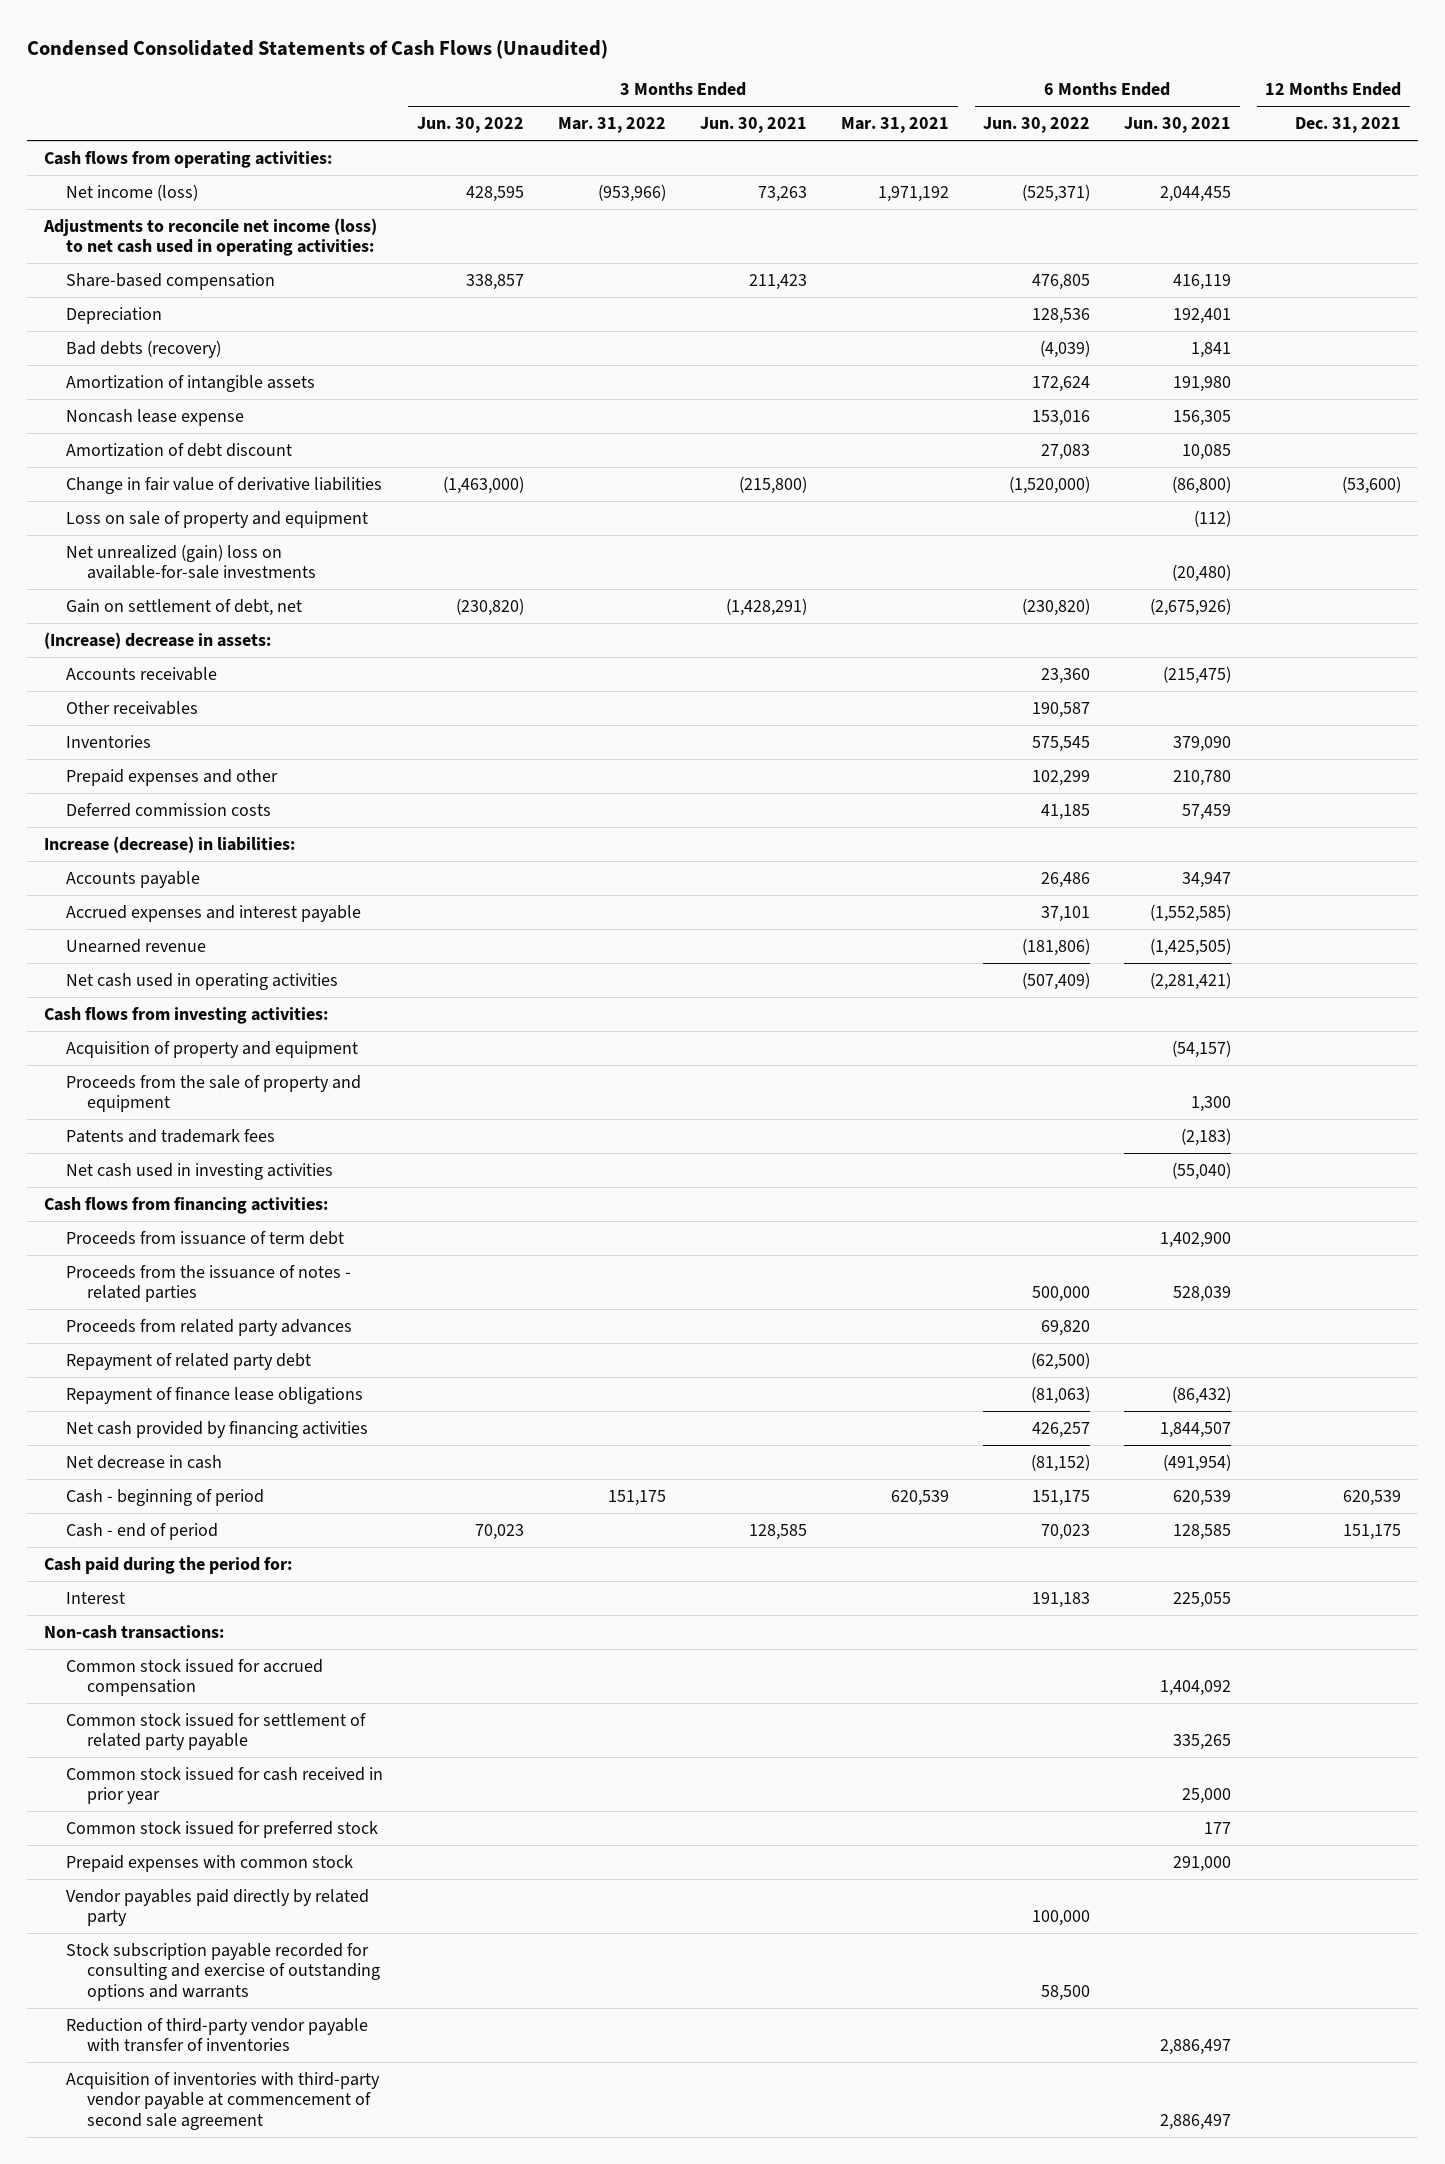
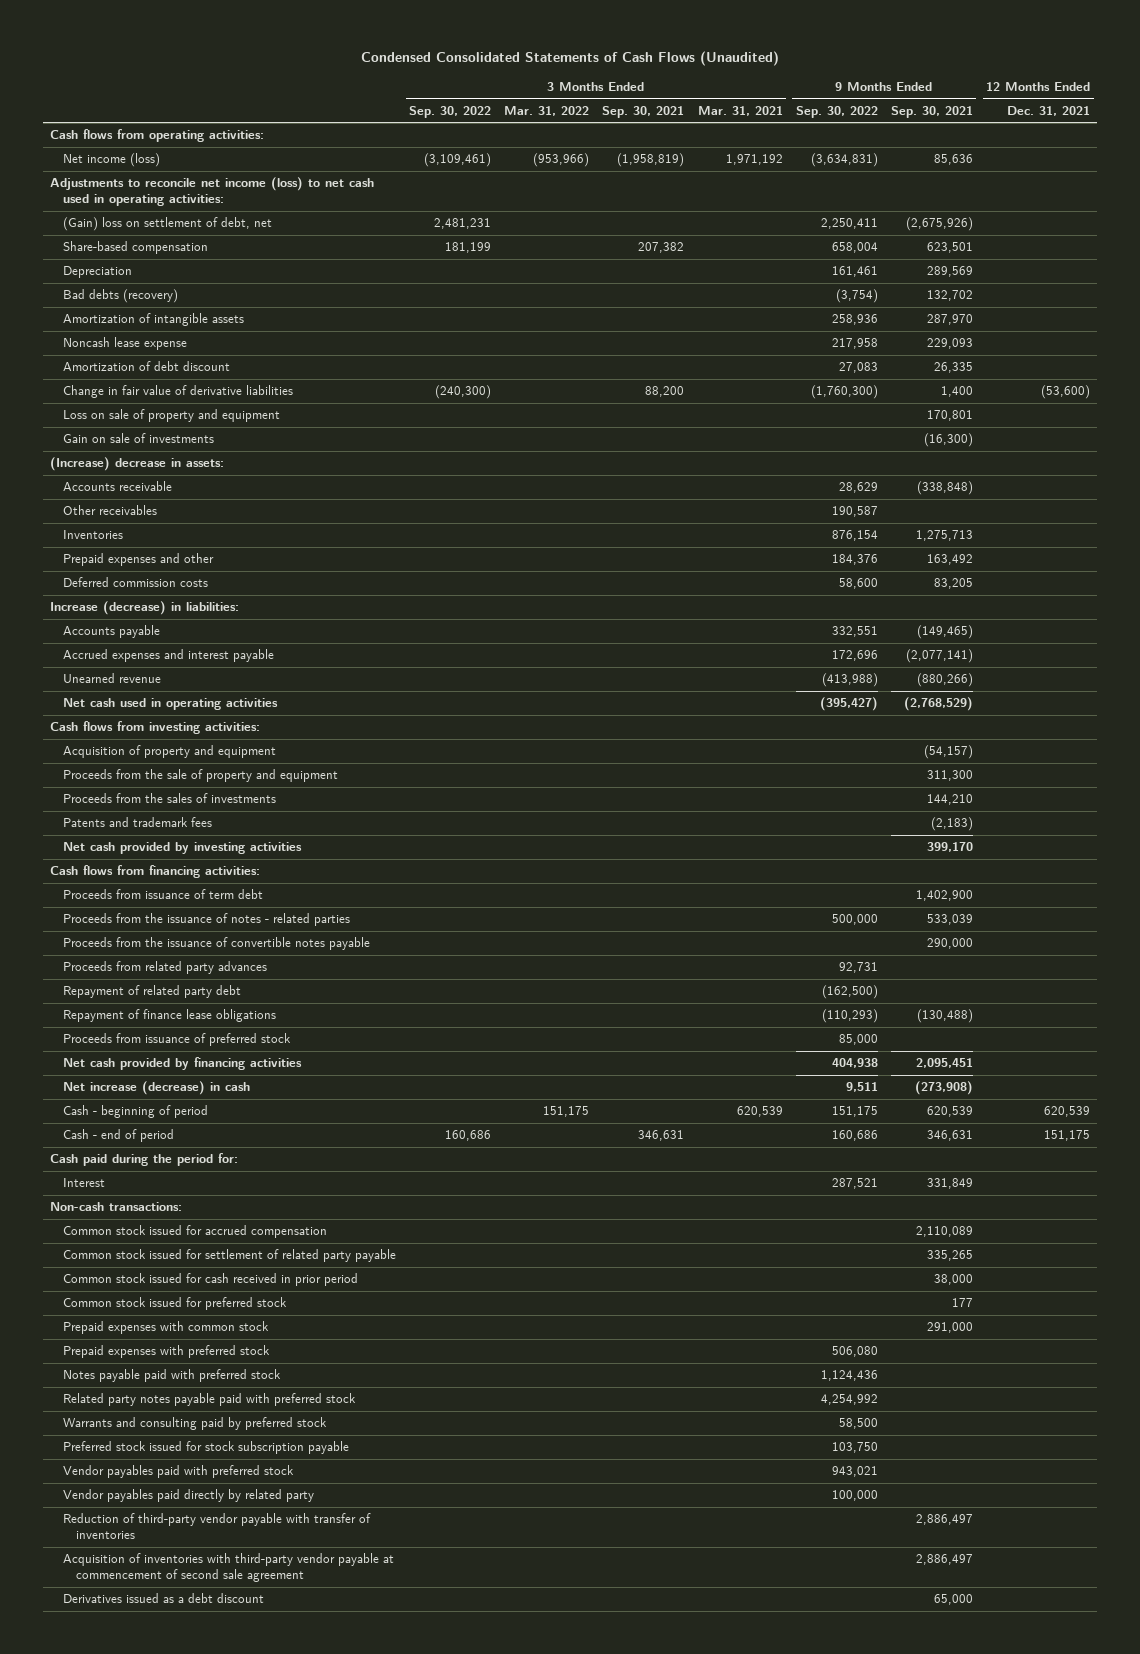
- | 3 Months Ended Jun. 30, 2022 | 3 Months Ended Mar. 31, 2022 | 3 Months Ended Jun. 30, 2021 | 3 Months Ended Mar. 31, 2021 | 6 Months Ended Jun. 30, 2022 | 6 Months Ended Jun. 30, 2021 | 12 Months Ended Dec. 31, 2021
+ | 3 Months Ended Sep. 30, 2022 | 3 Months Ended Mar. 31, 2022 | 3 Months Ended Sep. 30, 2021 | 3 Months Ended Mar. 31, 2021 | 9 Months Ended Sep. 30, 2022 | 9 Months Ended Sep. 30, 2021 | 12 Months Ended Dec. 31, 2021
+ (Gain) loss on settlement of debt, net | 2,481,231 | | | | 2,250,411 | (2,675,926) |
- Net unrealized (gain) loss on available-for-sale investments | | | | | | (20,480) |
- Gain on settlement of debt, net | (230,820) | | (1,428,291) | | (230,820) | (2,675,926) |
+ Gain on sale of investments | | | | | | (16,300) |
+ Proceeds from the sales of investments | | | | | | 144,210 |
- Net cash used in investing activities | | | | | | (55,040) |
+ Net cash provided by investing activities | | | | | | 399,170 |
+ Proceeds from the issuance of convertible notes payable | | | | | | 290,000 |
+ Proceeds from issuance of preferred stock | | | | | 85,000 | |
- Net decrease in cash | | | | | (81,152) | (491,954) |
+ Net increase (decrease) in cash | | | | | 9,511 | (273,908) |
- Common stock issued for cash received in prior year | | | | | | 25,000 |
+ Common stock issued for cash received in prior period | | | | | | 38,000 |
+ Prepaid expenses with preferred stock | | | | | 506,080 | |
+ Notes payable paid with preferred stock | | | | | 1,124,436 | |
+ Related party notes payable paid with preferred stock | | | | | 4,254,992 | |
+ Warrants and consulting paid by preferred stock | | | | | 58,500 | |
+ Preferred stock issued for stock subscription payable | | | | | 103,750 | |
+ Vendor payables paid with preferred stock | | | | | 943,021 | |
- Stock subscription payable recorded for consulting and exercise of outstanding options and warrants | | | | | 58,500 | |
+ Derivatives issued as a debt discount | | | | | | 65,000 |

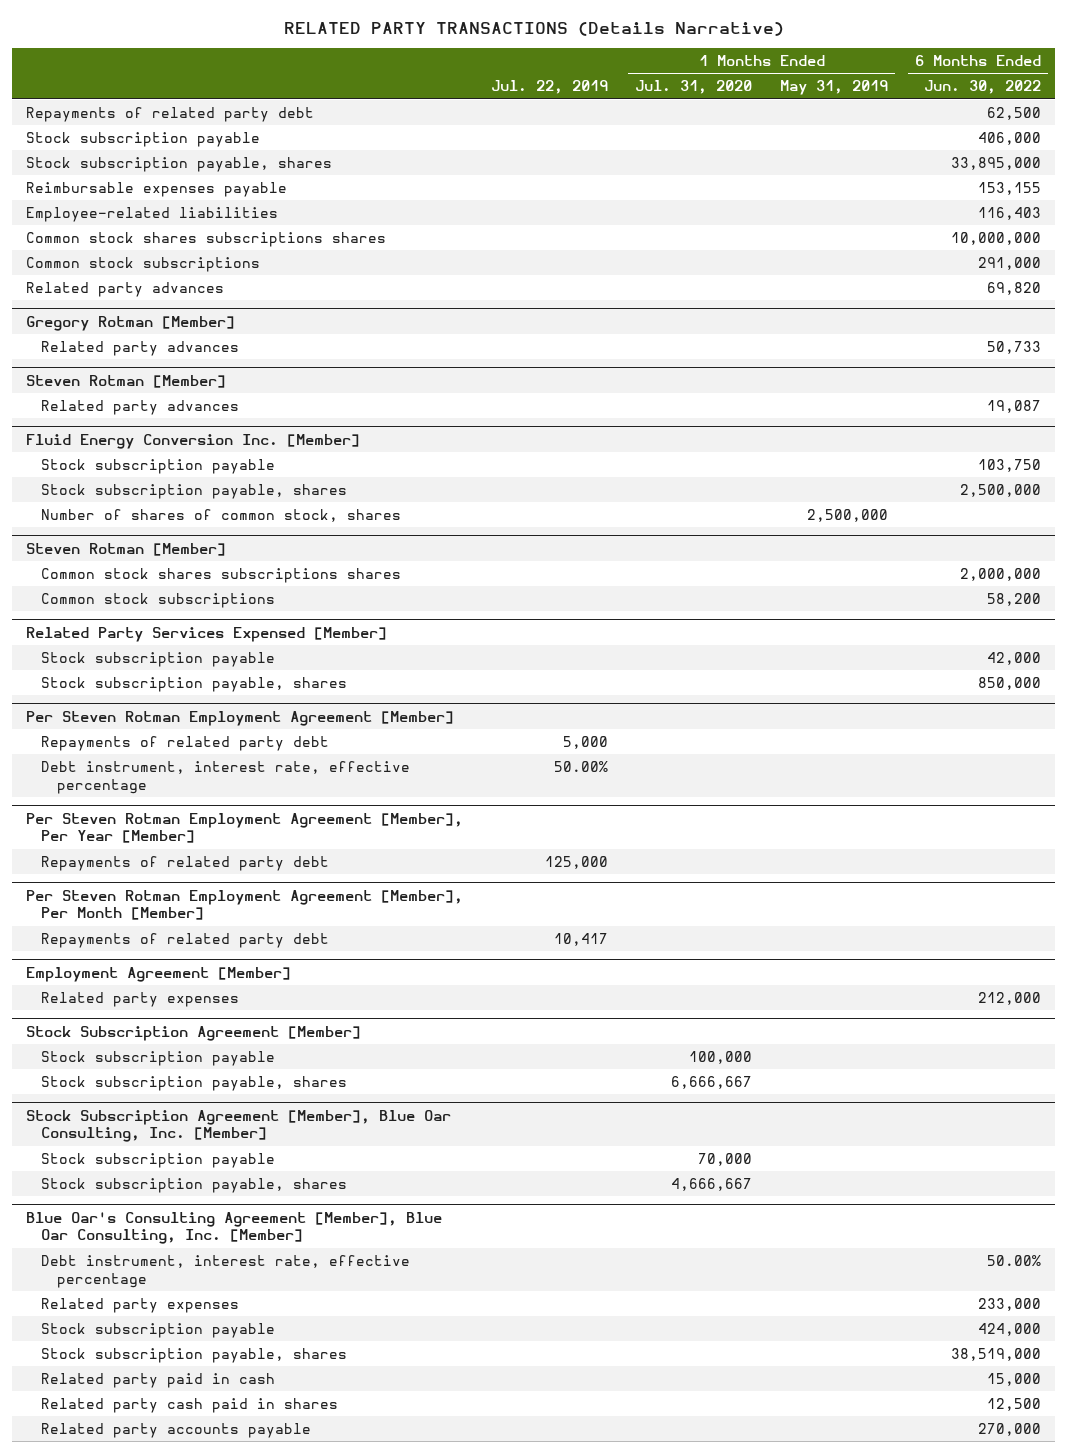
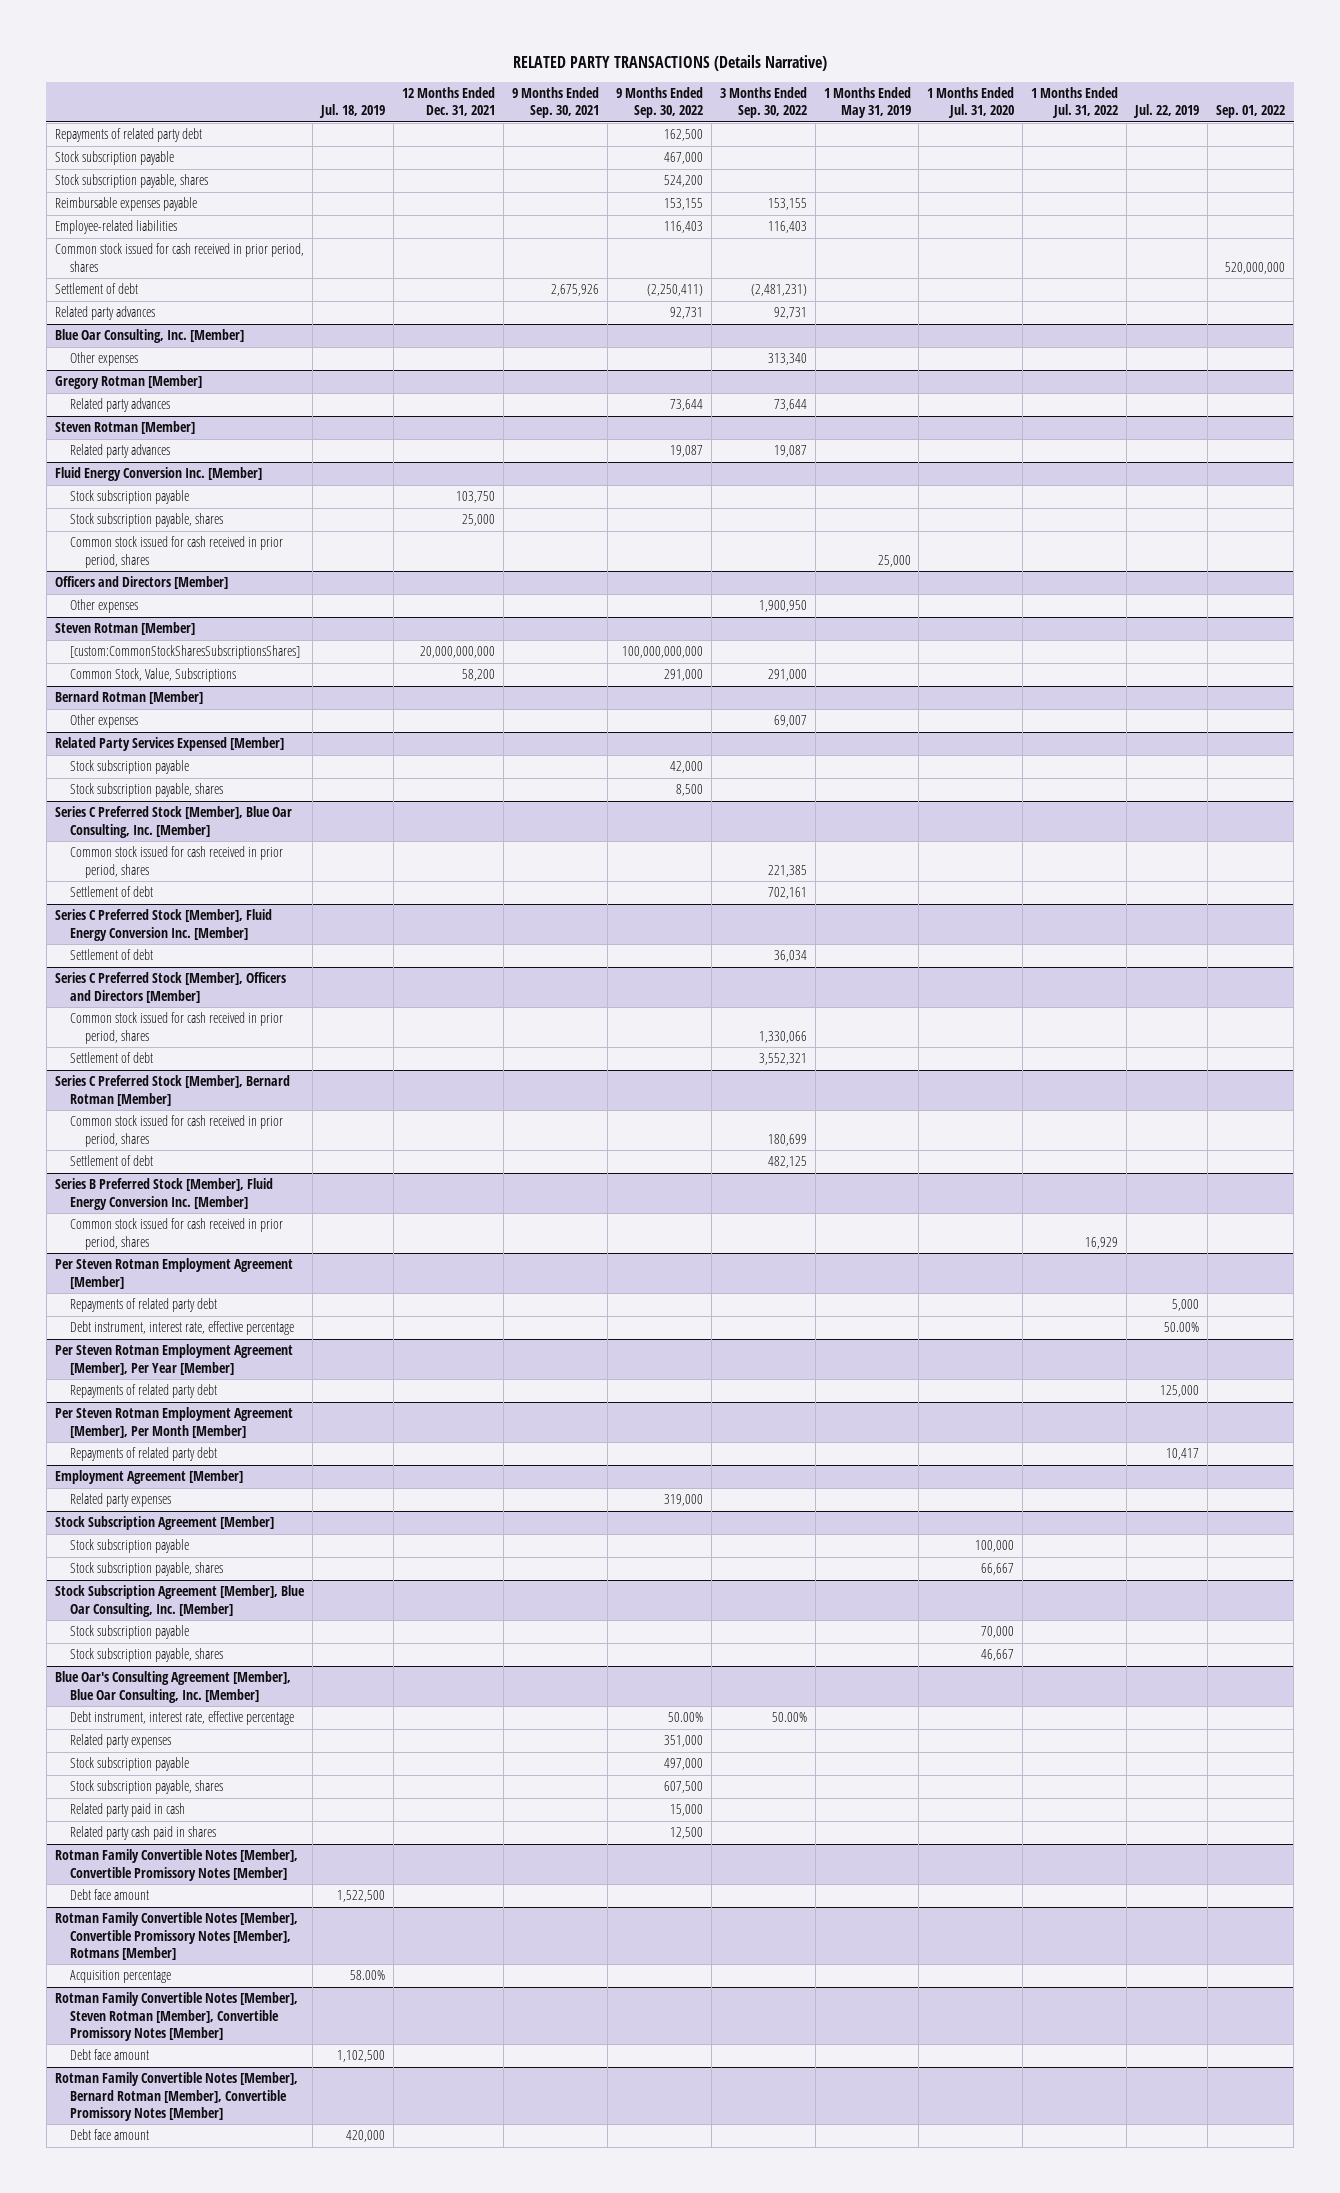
- | Jul. 22, 2019 | 1 Months Ended Jul. 31, 2020 | 1 Months Ended May 31, 2019 | 6 Months Ended Jun. 30, 2022
+ | Jul. 18, 2019 | 12 Months Ended Dec. 31, 2021 | 9 Months Ended Sep. 30, 2021 | 9 Months Ended Sep. 30, 2022 | 3 Months Ended Sep. 30, 2022 | 1 Months Ended May 31, 2019 | 1 Months Ended Jul. 31, 2020 | 1 Months Ended Jul. 31, 2022 | Jul. 22, 2019 | Sep. 01, 2022
- Common stock shares subscriptions shares | | | | 10,000,000
- Common stock subscriptions | | | | 291,000
+ Common stock issued for cash received in prior period, shares | | | | | | | | | | 520,000,000
+ Settlement of debt | | | 2,675,926 | (2,250,411) | (2,481,231) | | | | |
+ Blue Oar Consulting, Inc. [Member]
+ Other expenses | | | | | 313,340 | | | | |
@ Fluid Energy Conversion Inc. [Member]
- Number of shares of common stock, shares | | | 2,500,000 |
+ Common stock issued for cash received in prior period, shares | | | | | | 25,000 | | | |
+ Officers and Directors [Member]
+ Other expenses | | | | | 1,900,950 | | | | |
@ Steven Rotman [Member]
- Common stock shares subscriptions shares | | | | 2,000,000
- Common stock subscriptions | | | | 58,200
+ [custom:CommonStockSharesSubscriptionsShares] | | 20,000,000,000 | | 100,000,000,000 | | | | | |
+ Common Stock, Value, Subscriptions | | 58,200 | | 291,000 | 291,000 | | | | |
+ Bernard Rotman [Member]
+ Other expenses | | | | | 69,007 | | | | |
+ Series C Preferred Stock [Member], Blue Oar Consulting, Inc. [Member]
+ Common stock issued for cash received in prior period, shares | | | | | 221,385 | | | | |
+ Settlement of debt | | | | | 702,161 | | | | |
+ Series C Preferred Stock [Member], Fluid Energy Conversion Inc. [Member]
+ Settlement of debt | | | | | 36,034 | | | | |
+ Series C Preferred Stock [Member], Officers and Directors [Member]
+ Common stock issued for cash received in prior period, shares | | | | | 1,330,066 | | | | |
+ Settlement of debt | | | | | 3,552,321 | | | | |
+ Series C Preferred Stock [Member], Bernard Rotman [Member]
+ Common stock issued for cash received in prior period, shares | | | | | 180,699 | | | | |
+ Settlement of debt | | | | | 482,125 | | | | |
+ Series B Preferred Stock [Member], Fluid Energy Conversion Inc. [Member]
+ Common stock issued for cash received in prior period, shares | | | | | | | | 16,929 | |
@ Stock Subscription Agreement [Member]
- Stock subscription payable, shares | | 6,666,667 | |
+ Stock subscription payable, shares | | | | | | | 66,667 | | |
@ Stock Subscription Agreement [Member], Blue Oar Consulting, Inc. [Member]
- Stock subscription payable, shares | | 4,666,667 | |
+ Stock subscription payable, shares | | | | | | | 46,667 | | |
@ Blue Oar's Consulting Agreement [Member], Blue Oar Consulting, Inc. [Member]
- Related party accounts payable | | | | 270,000
+ Rotman Family Convertible Notes [Member], Convertible Promissory Notes [Member]
+ Debt face amount | 1,522,500 | | | | | | | | |
+ Rotman Family Convertible Notes [Member], Convertible Promissory Notes [Member], Rotmans [Member]
+ Acquisition percentage | 58.00% | | | | | | | | |
+ Rotman Family Convertible Notes [Member], Steven Rotman [Member], Convertible Promissory Notes [Member]
+ Debt face amount | 1,102,500 | | | | | | | | |
+ Rotman Family Convertible Notes [Member], Bernard Rotman [Member], Convertible Promissory Notes [Member]
+ Debt face amount | 420,000 | | | | | | | | |

